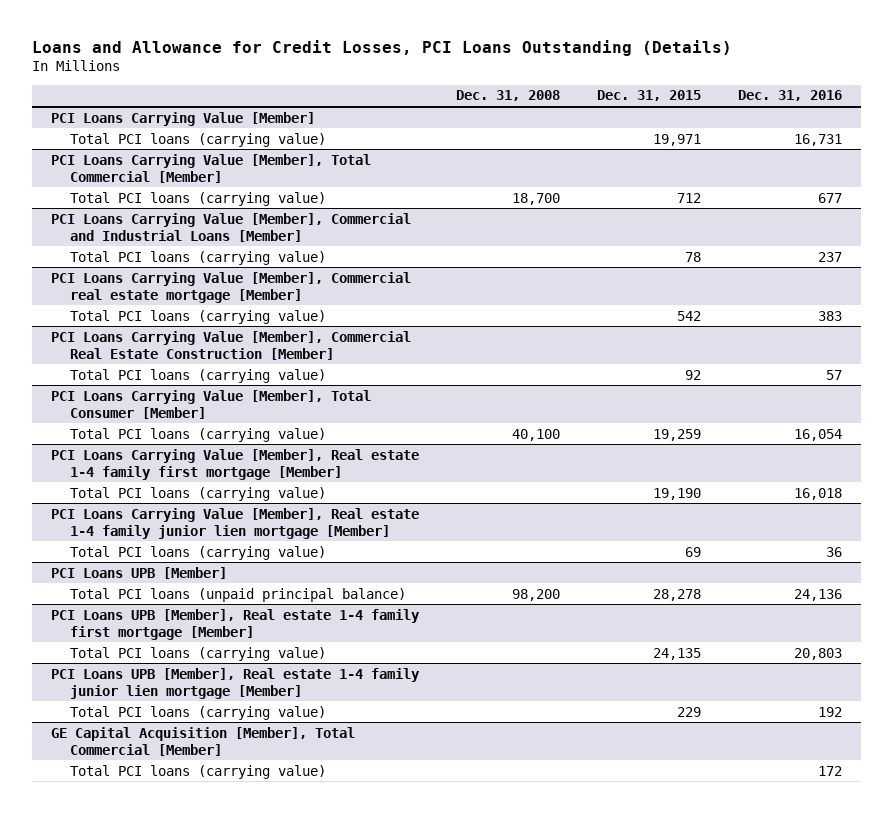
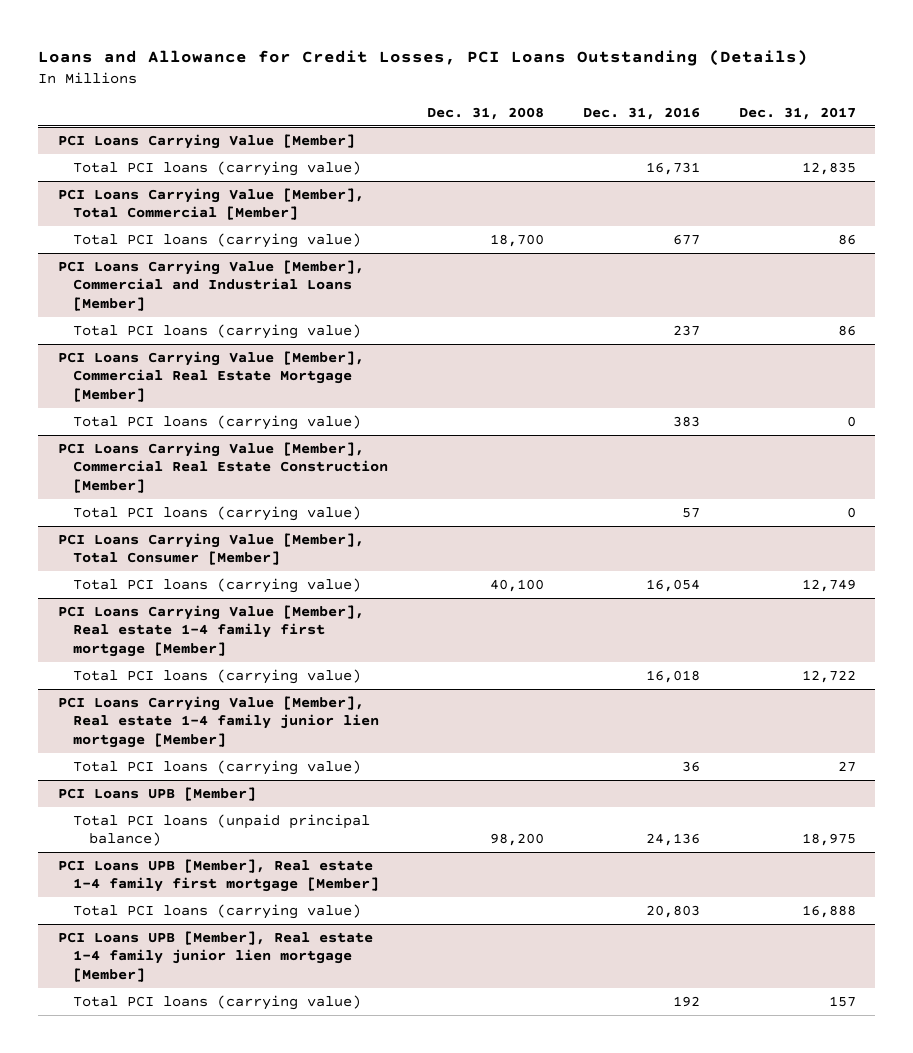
- | Dec. 31, 2008 | Dec. 31, 2015 | Dec. 31, 2016
+ | Dec. 31, 2008 | Dec. 31, 2016 | Dec. 31, 2017
- PCI Loans Carrying Value [Member], Commercial real estate mortgage [Member]
+ PCI Loans Carrying Value [Member], Commercial Real Estate Mortgage [Member]
- GE Capital Acquisition [Member], Total Commercial [Member]
- Total PCI loans (carrying value) | | | 172

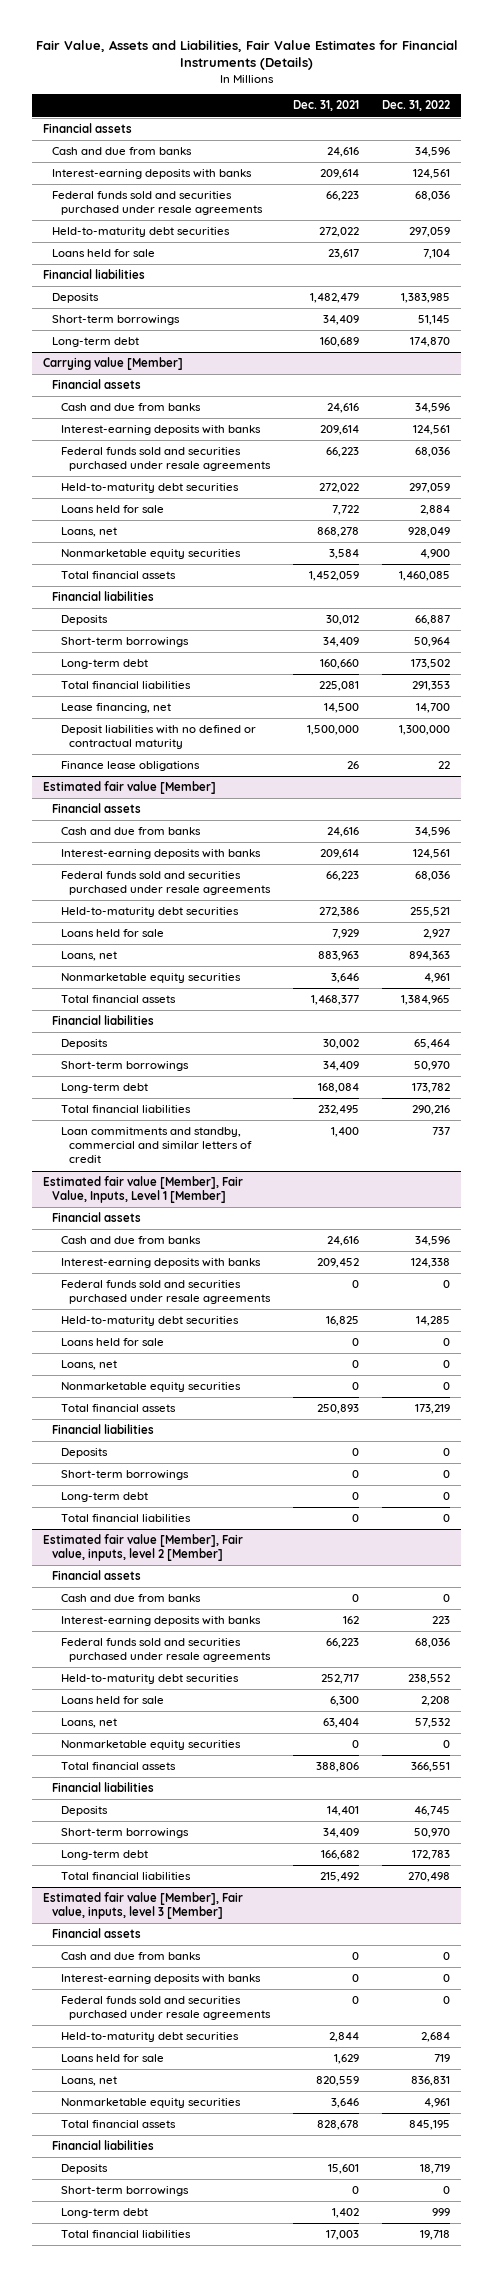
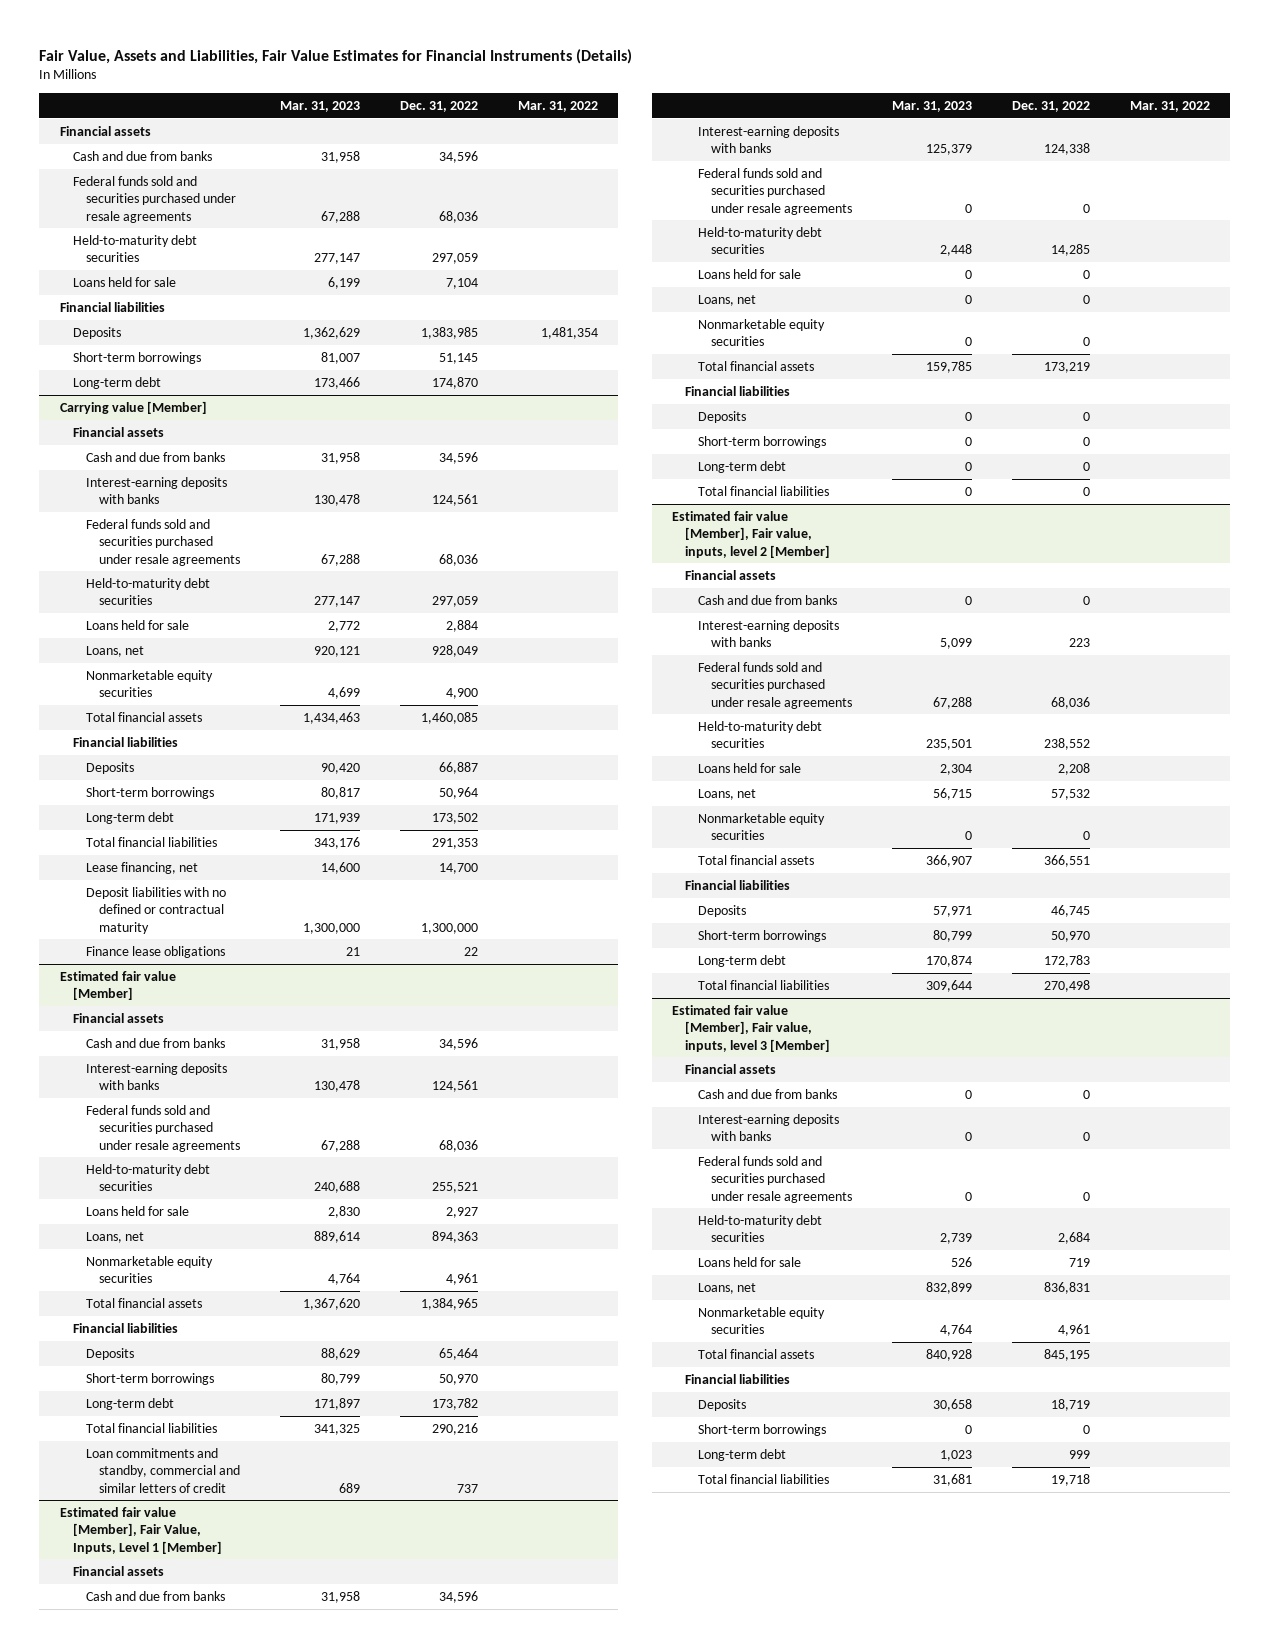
- | Dec. 31, 2021 | Dec. 31, 2022
+ | Mar. 31, 2023 | Dec. 31, 2022 | Mar. 31, 2022
- Interest-earning deposits with banks | 209,614 | 124,561

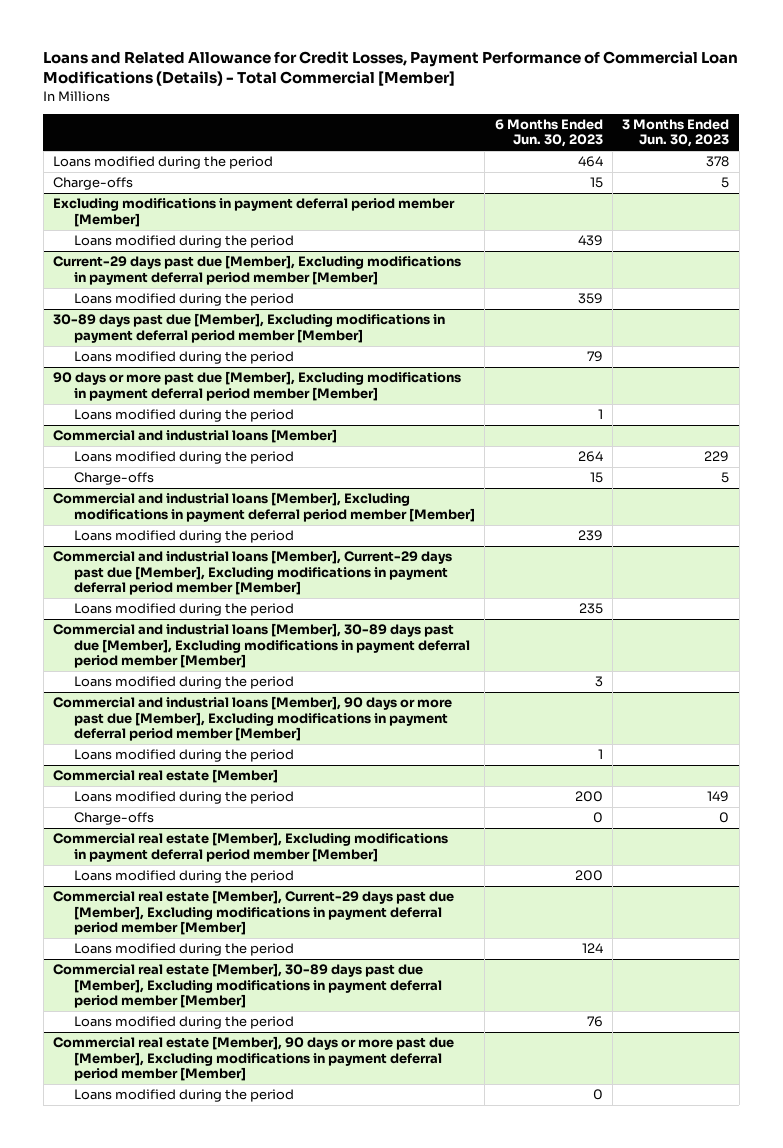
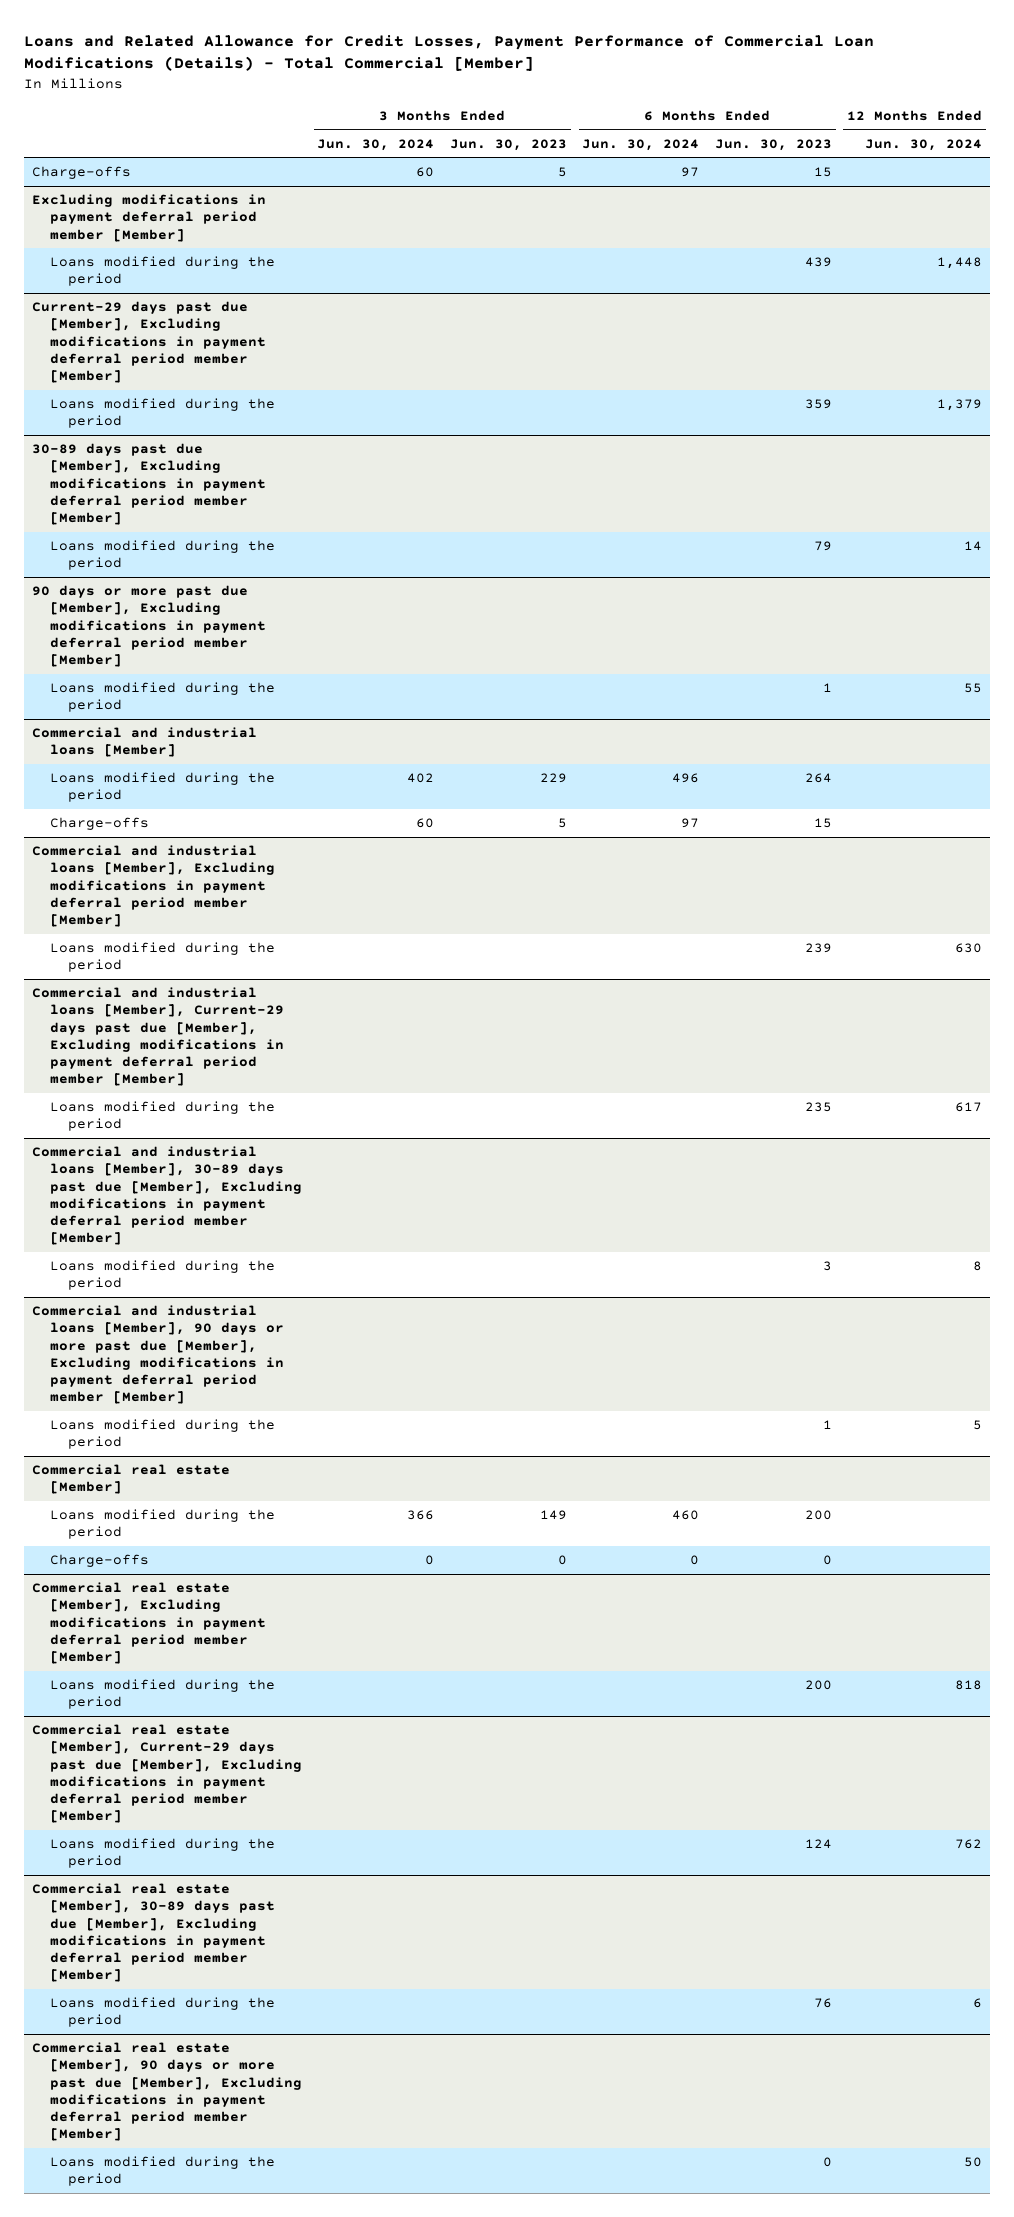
- | 6 Months Ended Jun. 30, 2023 | 3 Months Ended Jun. 30, 2023
+ | 3 Months Ended Jun. 30, 2024 | 3 Months Ended Jun. 30, 2023 | 6 Months Ended Jun. 30, 2024 | 6 Months Ended Jun. 30, 2023 | 12 Months Ended Jun. 30, 2024
- Loans modified during the period | 464 | 378

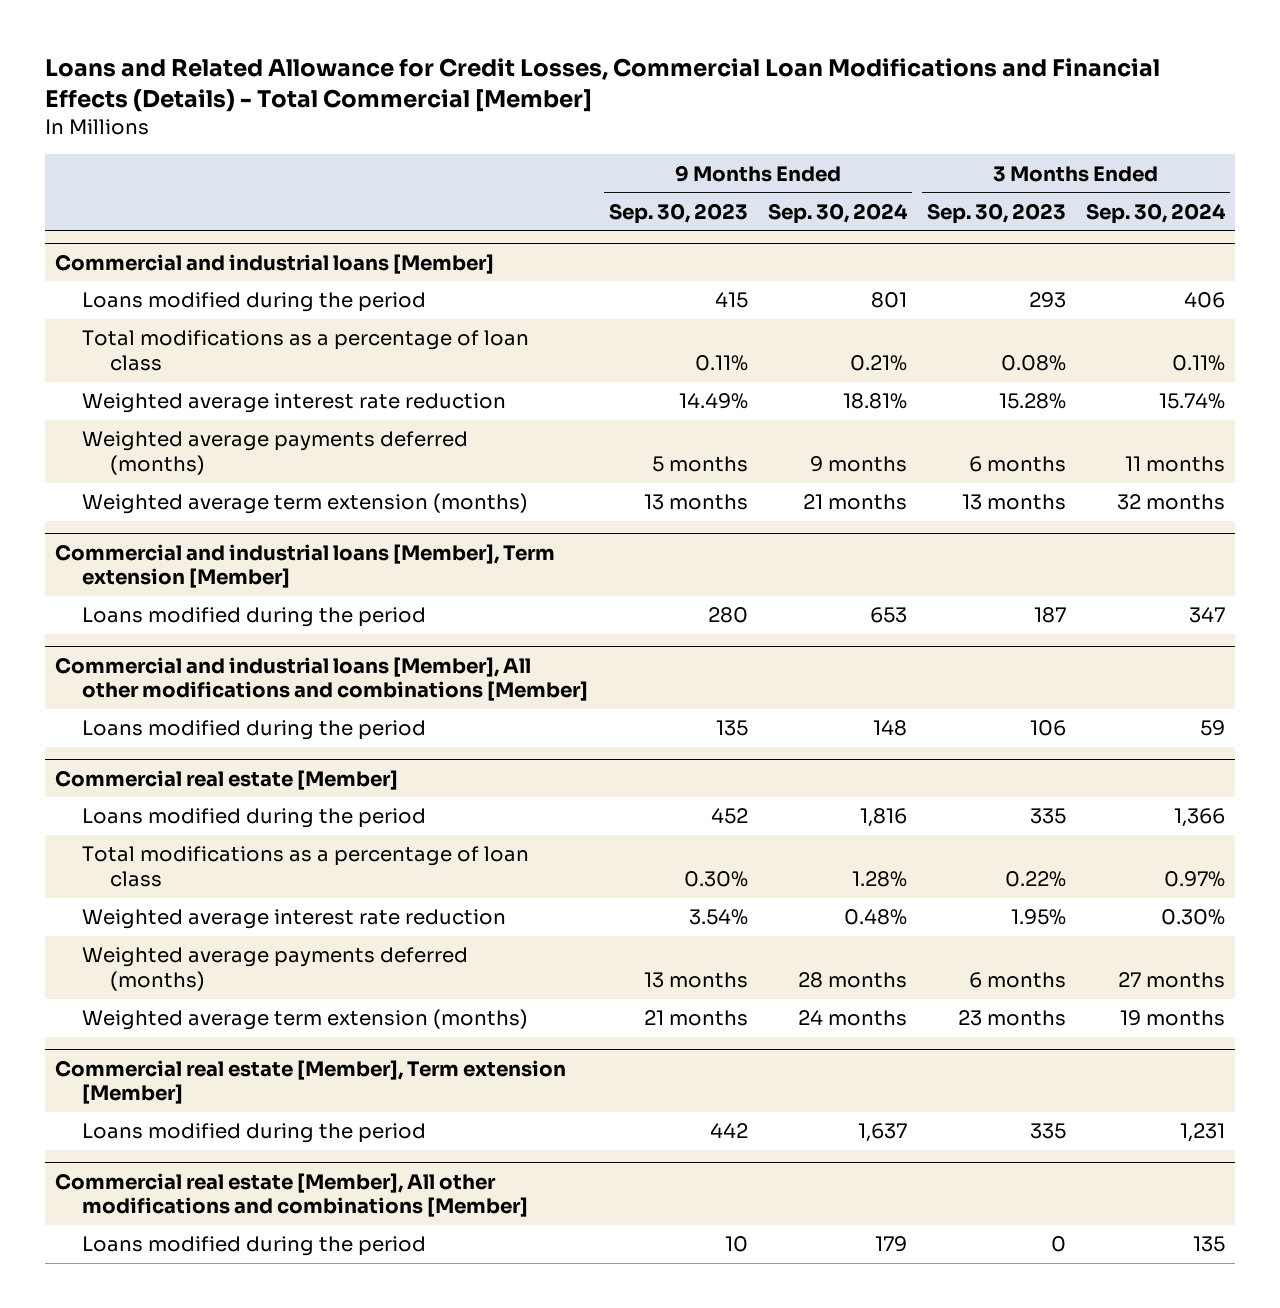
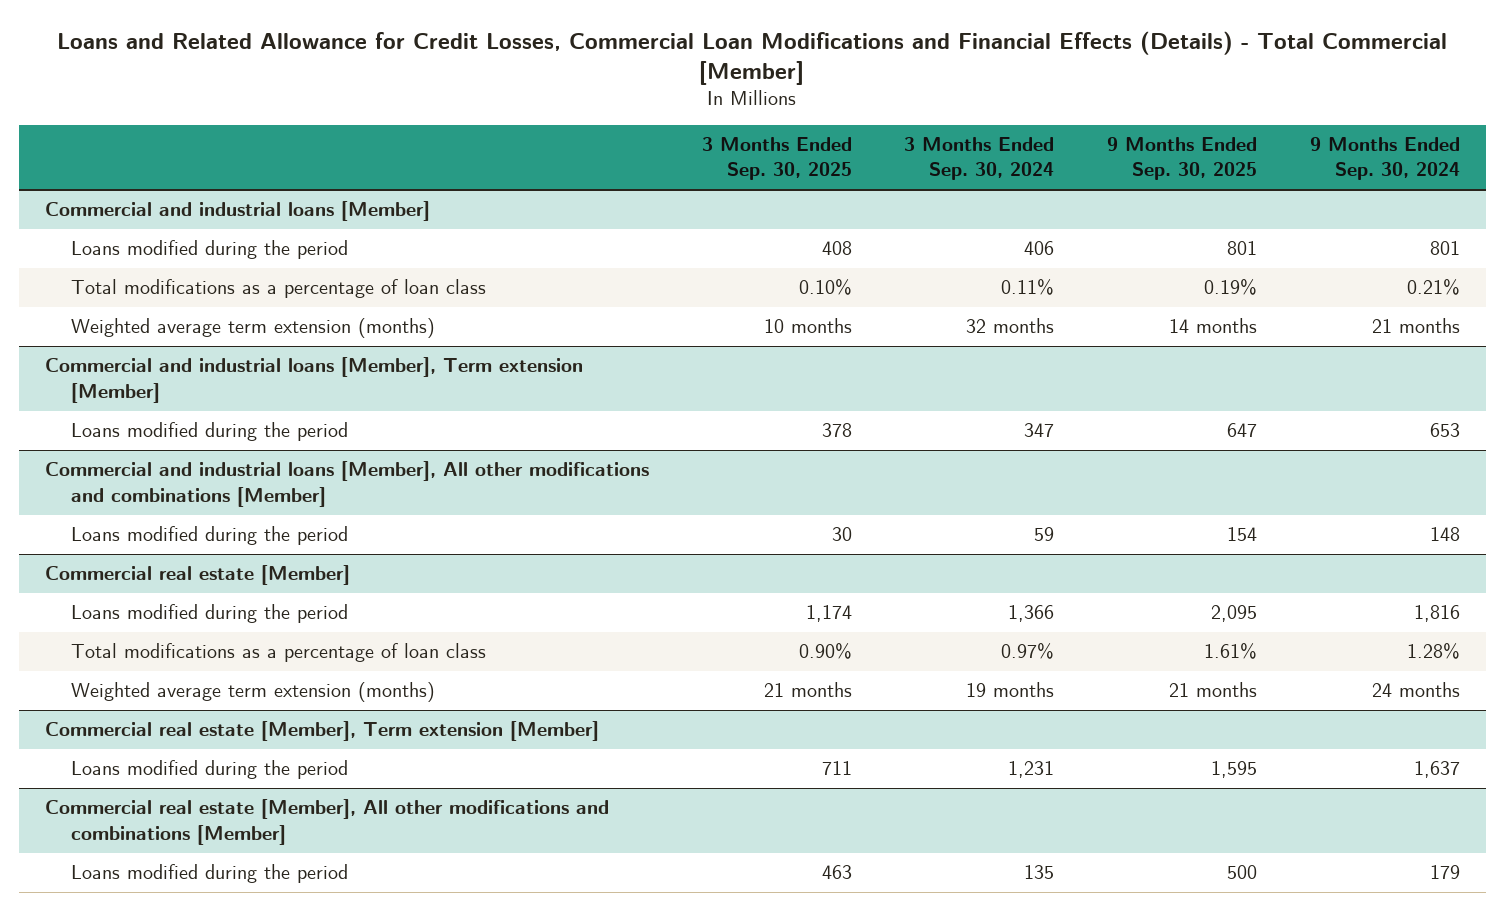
- | 9 Months Ended Sep. 30, 2023 | 9 Months Ended Sep. 30, 2024 | 3 Months Ended Sep. 30, 2023 | 3 Months Ended Sep. 30, 2024
+ | 3 Months Ended Sep. 30, 2025 | 3 Months Ended Sep. 30, 2024 | 9 Months Ended Sep. 30, 2025 | 9 Months Ended Sep. 30, 2024
@ Commercial and industrial loans [Member]
- Weighted average interest rate reduction | 14.49% | 18.81% | 15.28% | 15.74%
- Weighted average payments deferred (months) | 5 months | 9 months | 6 months | 11 months
@ Commercial real estate [Member]
- Weighted average interest rate reduction | 3.54% | 0.48% | 1.95% | 0.30%
- Weighted average payments deferred (months) | 13 months | 28 months | 6 months | 27 months

